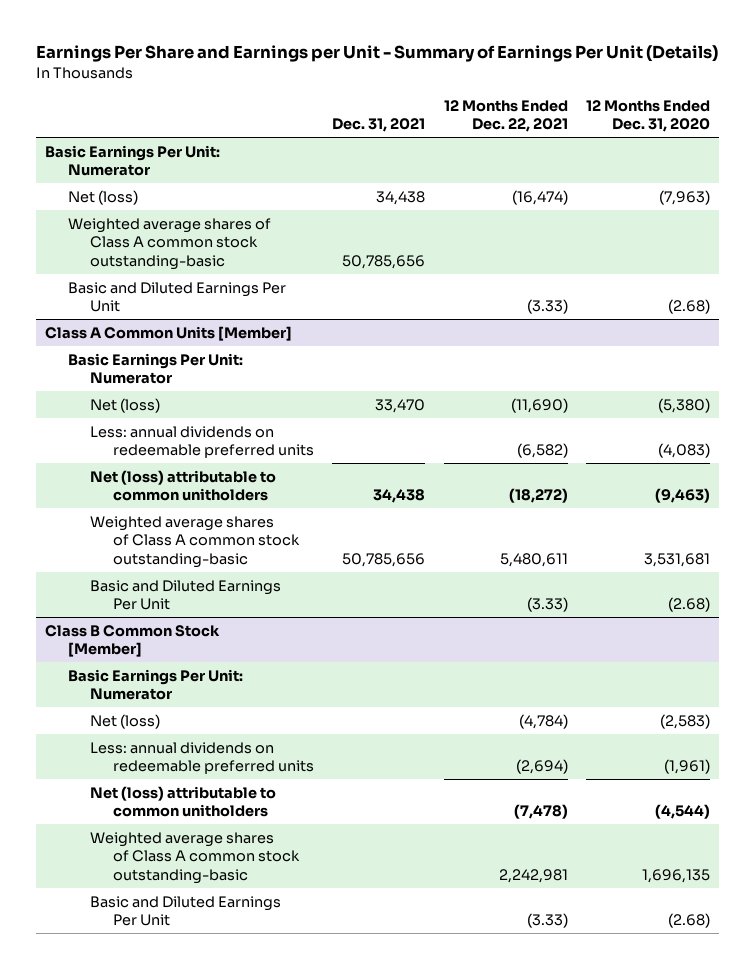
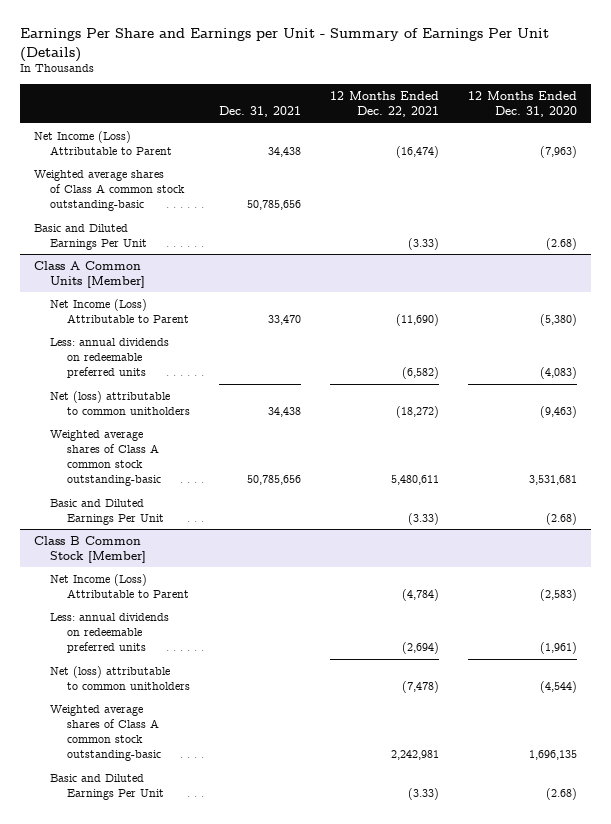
- Basic Earnings Per Unit: Numerator
- Net (loss) | 34,438 | (16,474) | (7,963)
+ Net Income (Loss) Attributable to Parent | 34,438 | (16,474) | (7,963)
@ Class A Common Units [Member]
- Basic Earnings Per Unit: Numerator
- Net (loss) | 33,470 | (11,690) | (5,380)
+ Net Income (Loss) Attributable to Parent | 33,470 | (11,690) | (5,380)
@ Class B Common Stock [Member]
- Basic Earnings Per Unit: Numerator
- Net (loss) | | (4,784) | (2,583)
+ Net Income (Loss) Attributable to Parent | | (4,784) | (2,583)

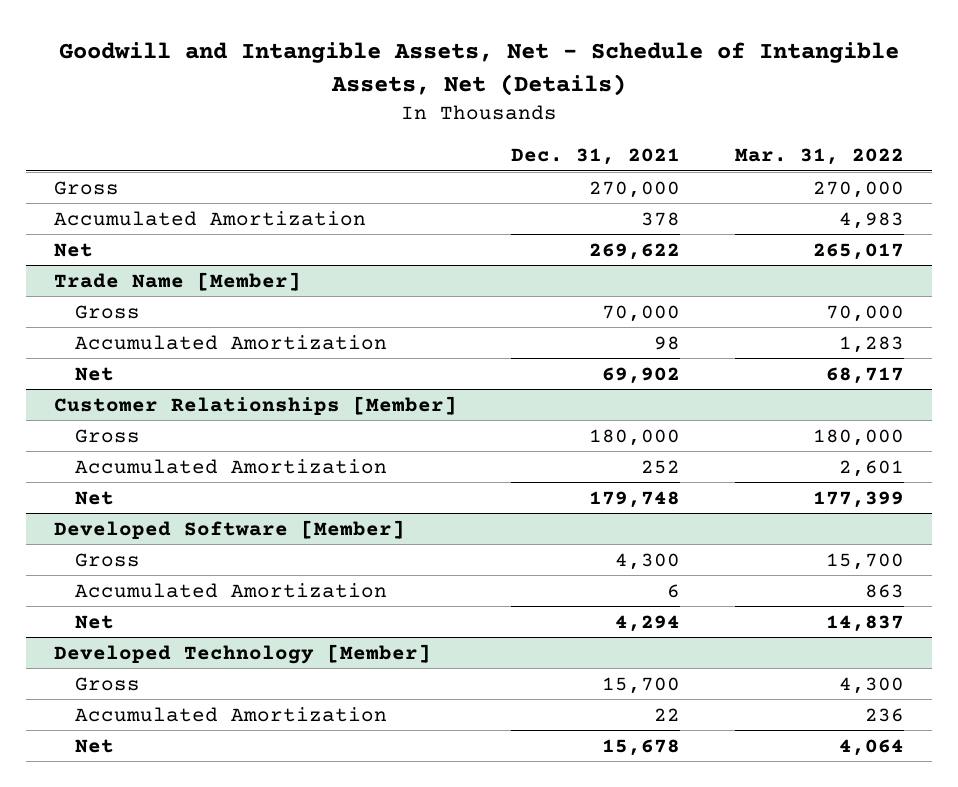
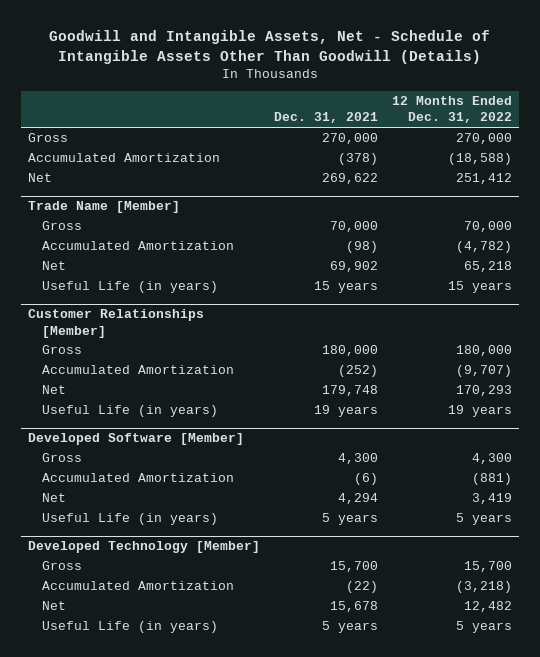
- Goodwill and Intangible Assets, Net - Schedule of Intangible Assets, Net (Details)
+ Goodwill and Intangible Assets, Net - Schedule of Intangible Assets Other Than Goodwill (Details)
- | Dec. 31, 2021 | Mar. 31, 2022
+ | Dec. 31, 2021 | 12 Months Ended Dec. 31, 2022
- Accumulated Amortization | 378 | 4,983
+ Accumulated Amortization | (378) | (18,588)
@ Trade Name [Member]
- Accumulated Amortization | 98 | 1,283
+ Accumulated Amortization | (98) | (4,782)
+ Useful Life (in years) | 15 years | 15 years
@ Customer Relationships [Member]
- Accumulated Amortization | 252 | 2,601
+ Accumulated Amortization | (252) | (9,707)
+ Useful Life (in years) | 19 years | 19 years
@ Developed Software [Member]
- Accumulated Amortization | 6 | 863
+ Accumulated Amortization | (6) | (881)
+ Useful Life (in years) | 5 years | 5 years
@ Developed Technology [Member]
- Accumulated Amortization | 22 | 236
+ Accumulated Amortization | (22) | (3,218)
+ Useful Life (in years) | 5 years | 5 years

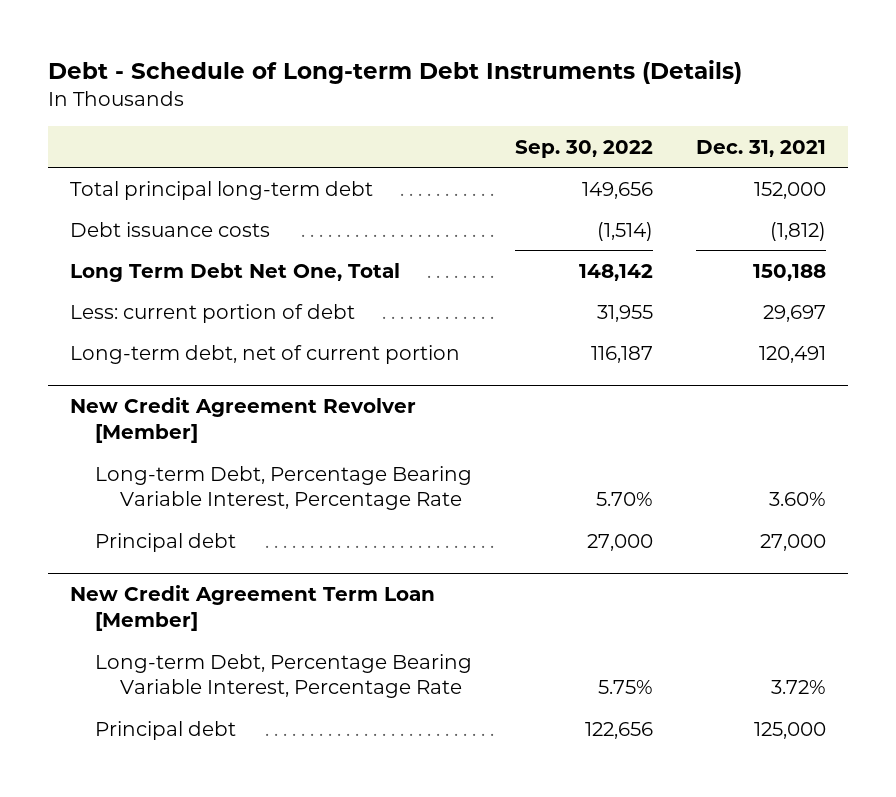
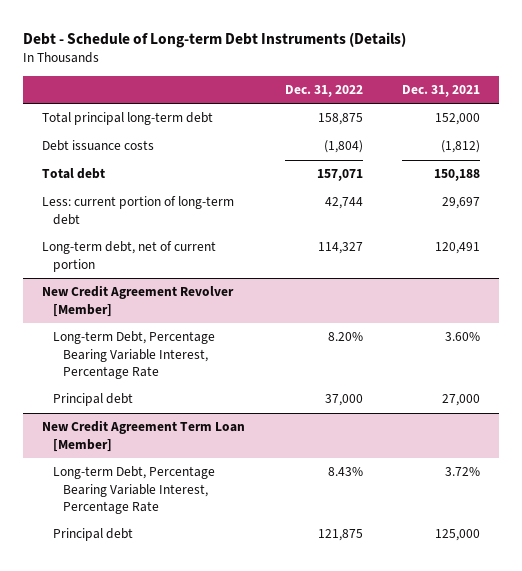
- | Sep. 30, 2022 | Dec. 31, 2021
+ | Dec. 31, 2022 | Dec. 31, 2021
- Long Term Debt Net One, Total | 148,142 | 150,188
- Less: current portion of debt | 31,955 | 29,697
+ Total debt | 157,071 | 150,188
+ Less: current portion of long-term debt | 42,744 | 29,697

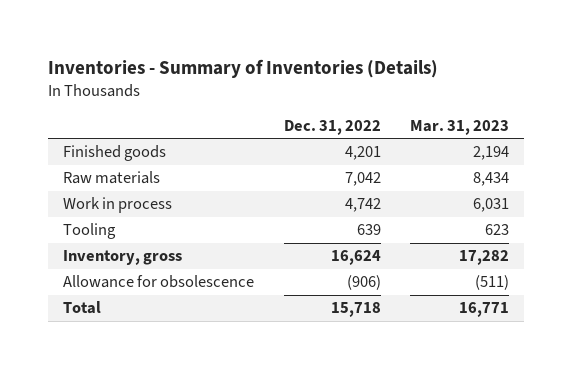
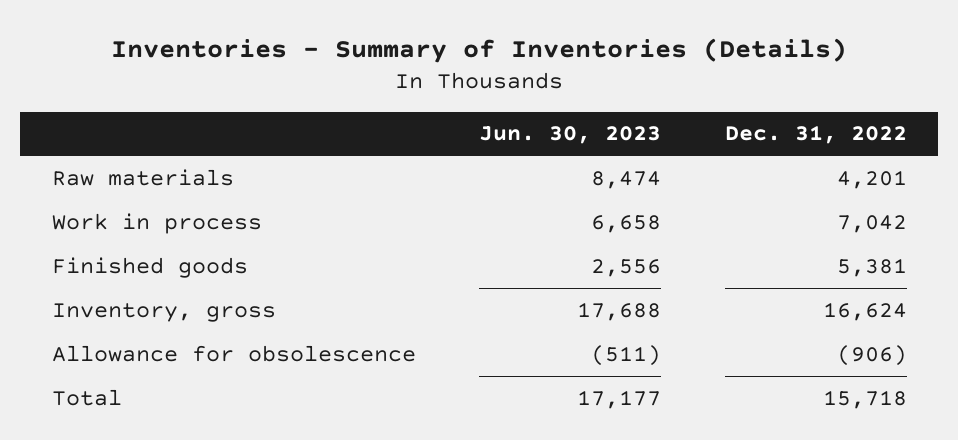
- | Dec. 31, 2022 | Mar. 31, 2023
+ | Jun. 30, 2023 | Dec. 31, 2022
- Finished goods | 4,201 | 2,194
- Raw materials | 7,042 | 8,434
- Work in process | 4,742 | 6,031
- Tooling | 639 | 623
+ Raw materials | 8,474 | 4,201
+ Work in process | 6,658 | 7,042
+ Finished goods | 2,556 | 5,381

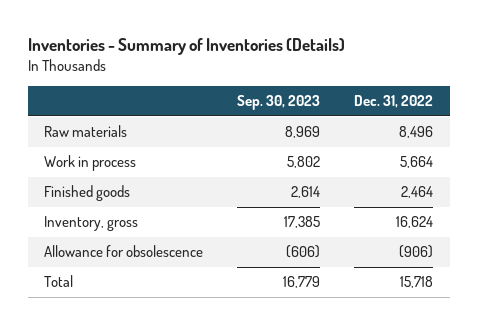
- | Jun. 30, 2023 | Dec. 31, 2022
+ | Sep. 30, 2023 | Dec. 31, 2022
- Raw materials | 8,474 | 4,201
- Work in process | 6,658 | 7,042
- Finished goods | 2,556 | 5,381
+ Raw materials | 8,969 | 8,496
+ Work in process | 5,802 | 5,664
+ Finished goods | 2,614 | 2,464

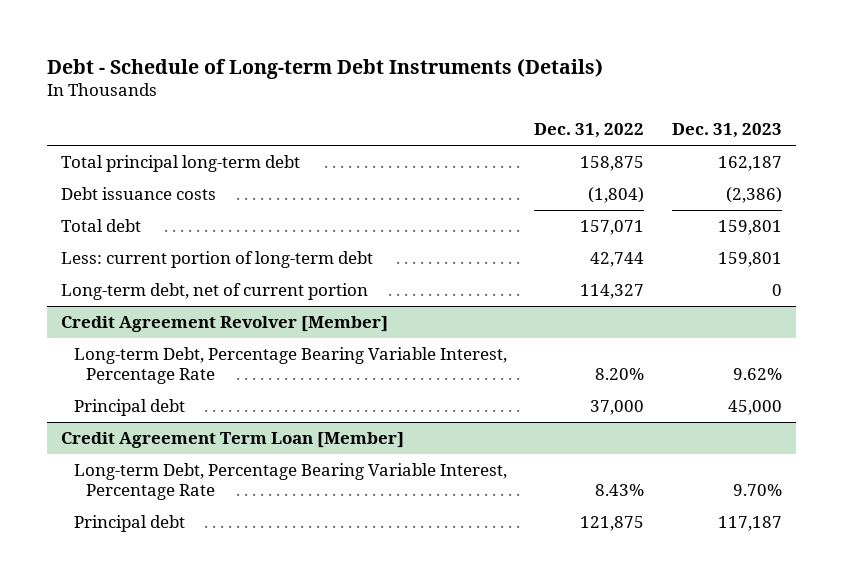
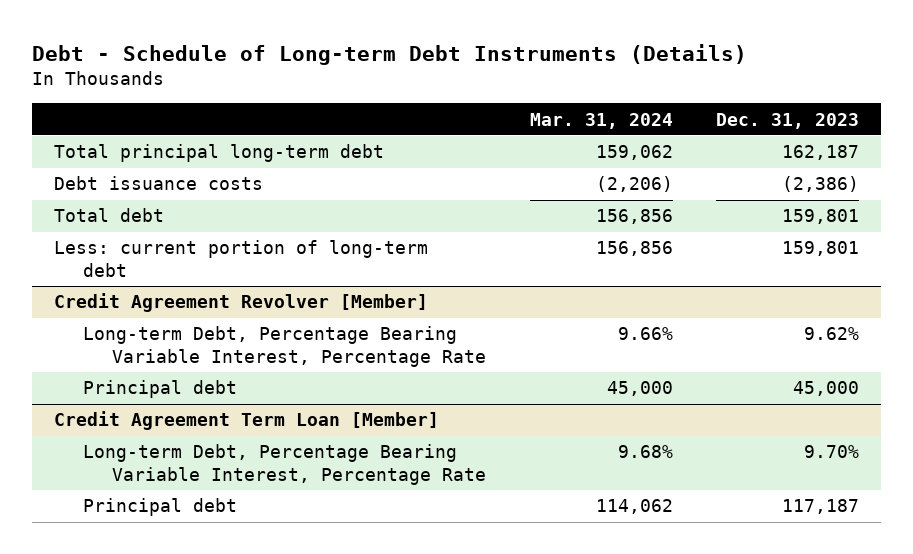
- | Dec. 31, 2022 | Dec. 31, 2023
+ | Mar. 31, 2024 | Dec. 31, 2023
- Long-term debt, net of current portion | 114,327 | 0

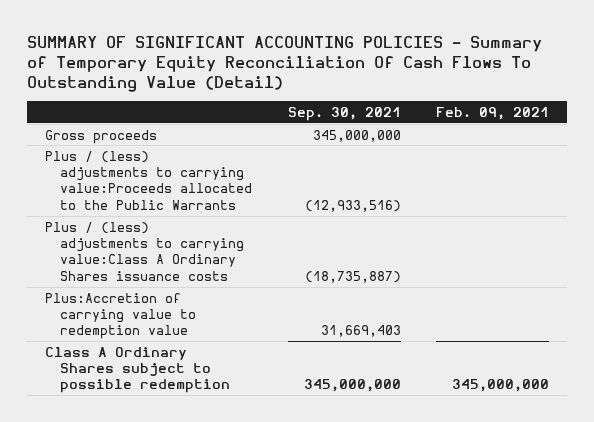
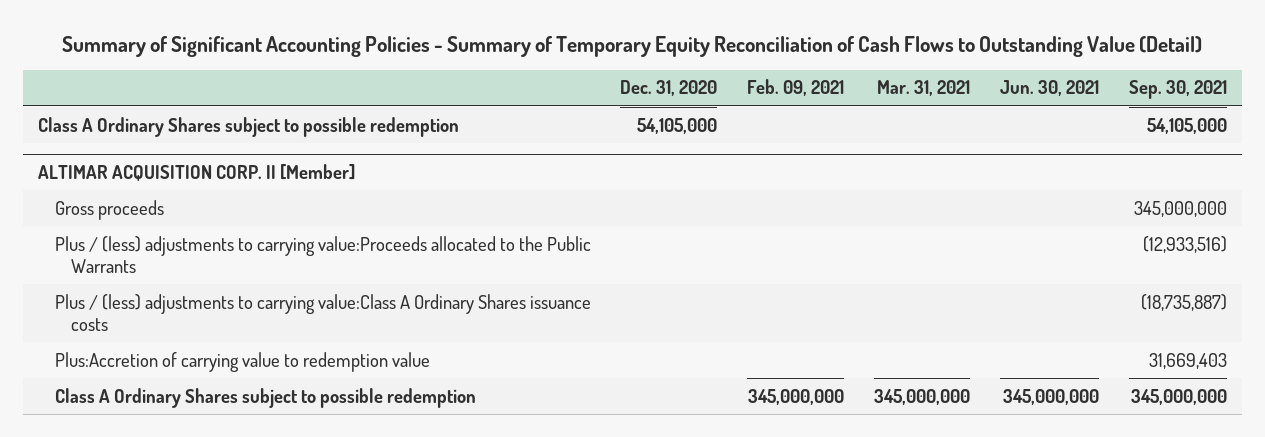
- SUMMARY OF SIGNIFICANT ACCOUNTING POLICIES - Summary of Temporary Equity Reconciliation Of Cash Flows To Outstanding Value (Detail)
+ Summary of Significant Accounting Policies - Summary of Temporary Equity Reconciliation of Cash Flows to Outstanding Value (Detail)
- | Sep. 30, 2021 | Feb. 09, 2021
+ | Dec. 31, 2020 | Feb. 09, 2021 | Mar. 31, 2021 | Jun. 30, 2021 | Sep. 30, 2021
+ Class A Ordinary Shares subject to possible redemption | 54,105,000 | | | | 54,105,000
+ ALTIMAR ACQUISITION CORP. II [Member]

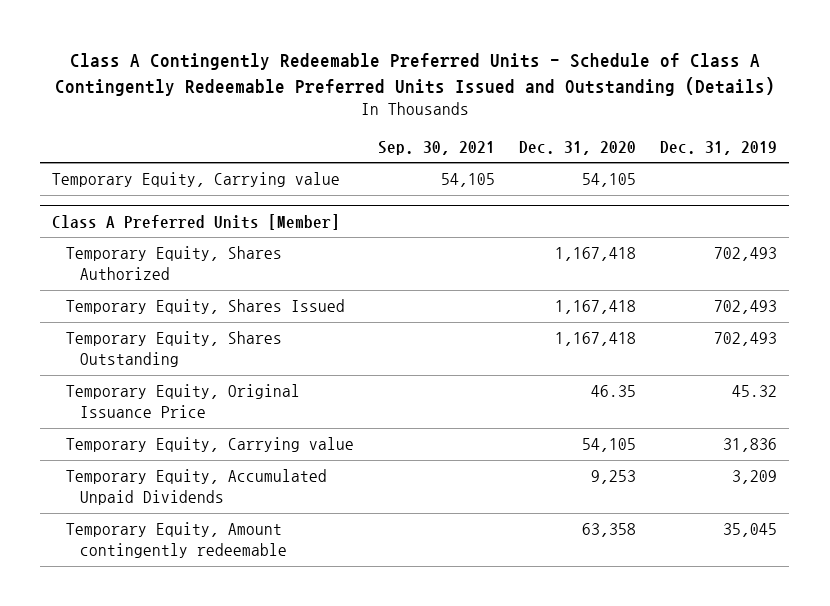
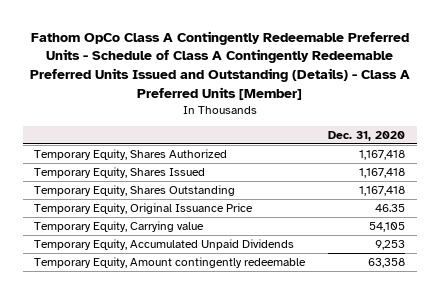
- Class A Contingently Redeemable Preferred Units - Schedule of Class A Contingently Redeemable Preferred Units Issued and Outstanding (Details)
+ Fathom OpCo Class A Contingently Redeemable Preferred Units - Schedule of Class A Contingently Redeemable Preferred Units Issued and Outstanding (Details) - Class A Preferred Units [Member]
- | Sep. 30, 2021 | Dec. 31, 2020 | Dec. 31, 2019
+ | Dec. 31, 2020
- Temporary Equity, Carrying value | 54,105 | 54,105 |
- Class A Preferred Units [Member]

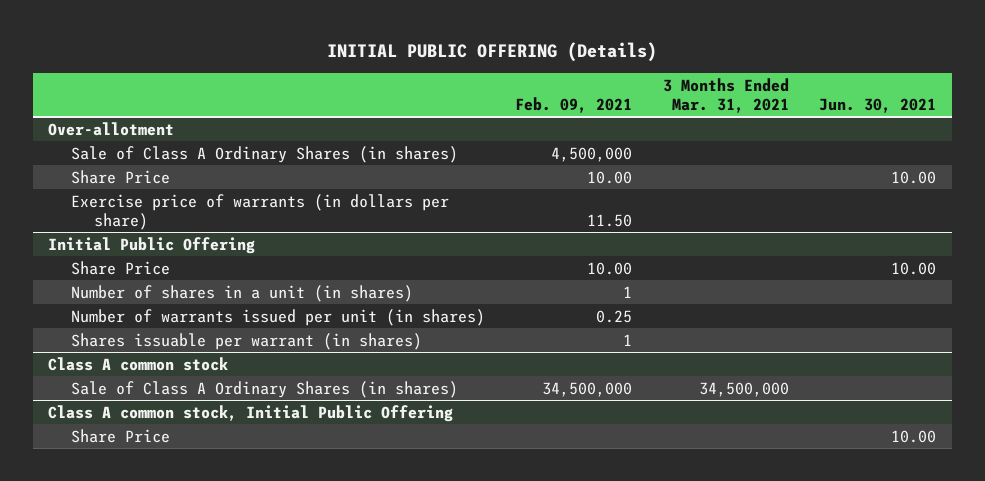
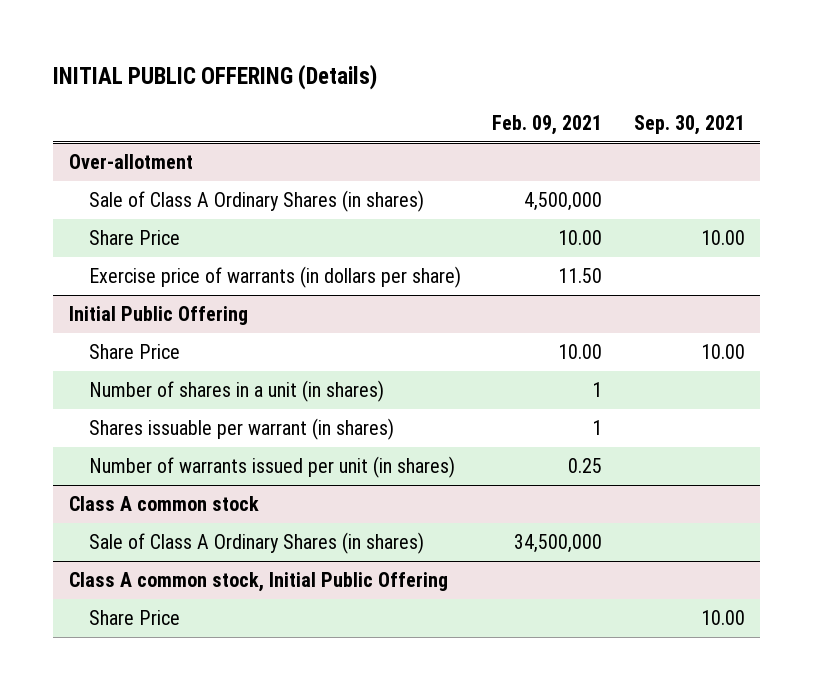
- | Feb. 09, 2021 | 3 Months Ended Mar. 31, 2021 | Jun. 30, 2021
+ | Feb. 09, 2021 | Sep. 30, 2021
@ Initial Public Offering
moved down: Number of warrants issued per unit (in shares) | 0.25 |

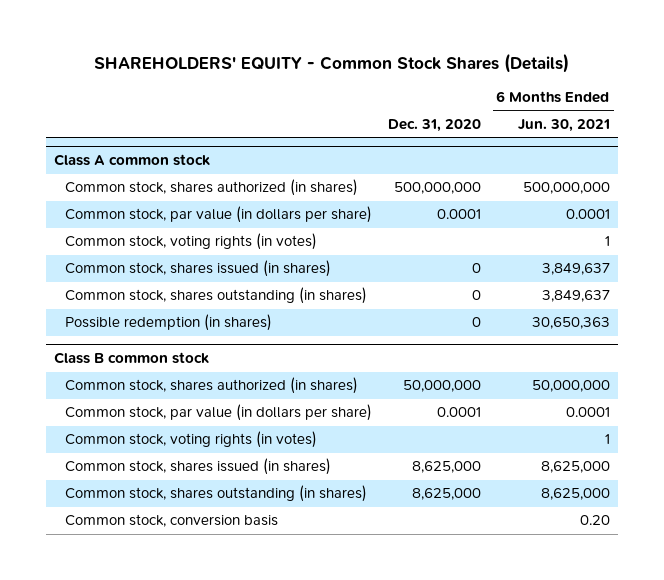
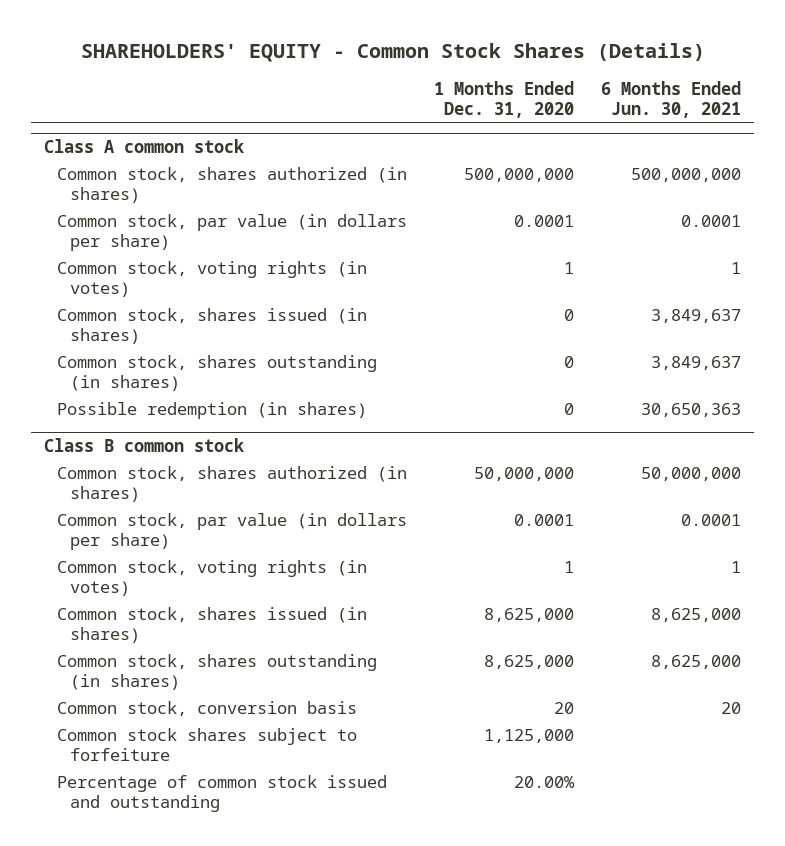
- | Dec. 31, 2020 | 6 Months Ended Jun. 30, 2021
+ | 1 Months Ended Dec. 31, 2020 | 6 Months Ended Jun. 30, 2021
@ Class B common stock
- Common stock, conversion basis | | 0.20
+ Common stock, conversion basis | 20 | 20
+ Common stock shares subject to forfeiture | 1,125,000 |
+ Percentage of common stock issued and outstanding | 20.00% |

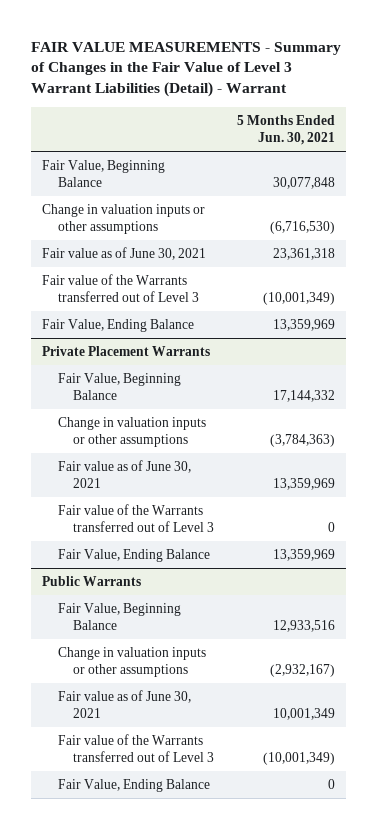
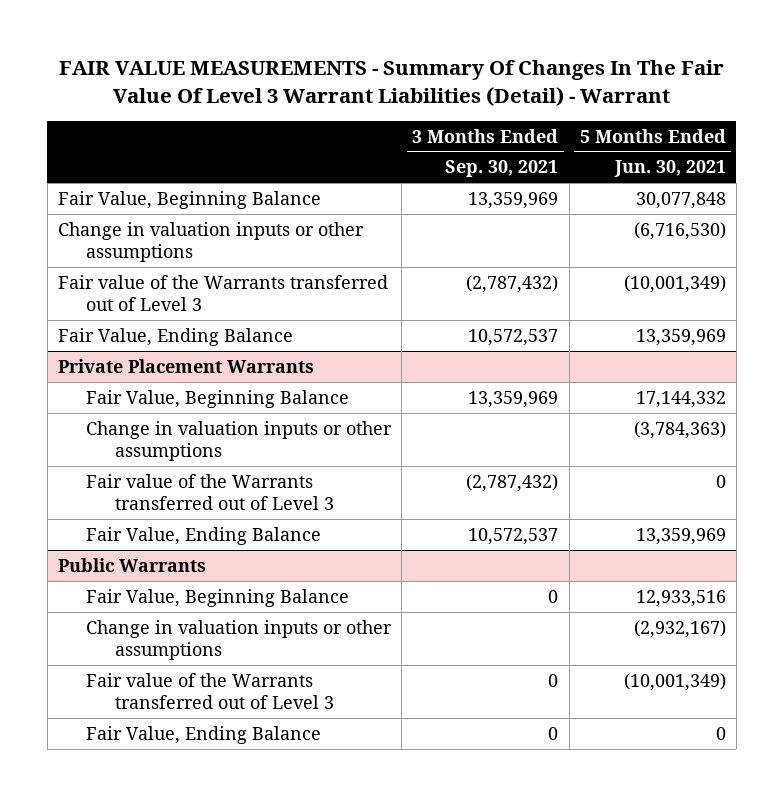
- FAIR VALUE MEASUREMENTS - Summary of Changes in the Fair Value of Level 3 Warrant Liabilities (Detail) - Warrant
+ FAIR VALUE MEASUREMENTS - Summary Of Changes In The Fair Value Of Level 3 Warrant Liabilities (Detail) - Warrant
- | 5 Months Ended Jun. 30, 2021
+ | 3 Months Ended Sep. 30, 2021 | 5 Months Ended Jun. 30, 2021
- Fair value as of June 30, 2021 | 23,361,318
@ Private Placement Warrants
- Fair value as of June 30, 2021 | 13,359,969
@ Public Warrants
- Fair value as of June 30, 2021 | 10,001,349

